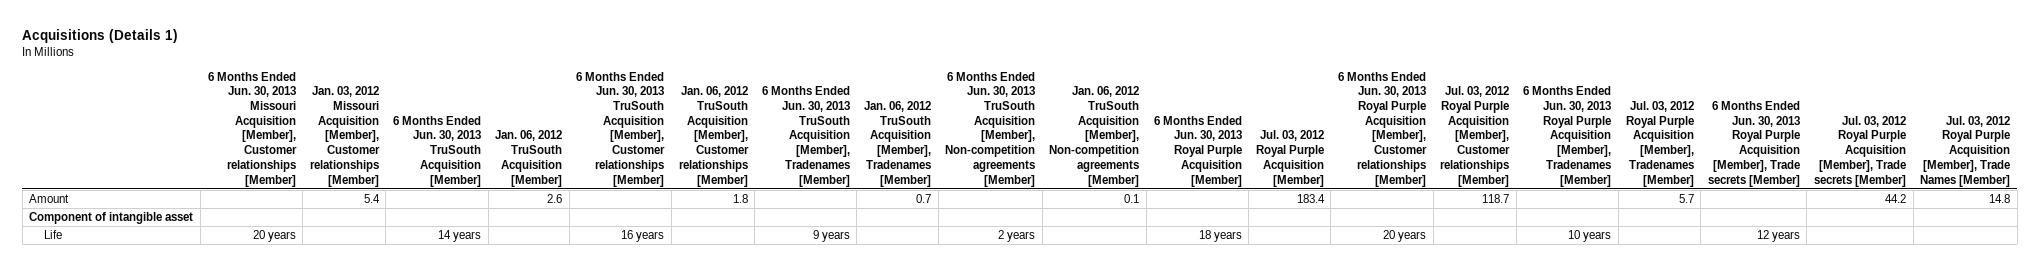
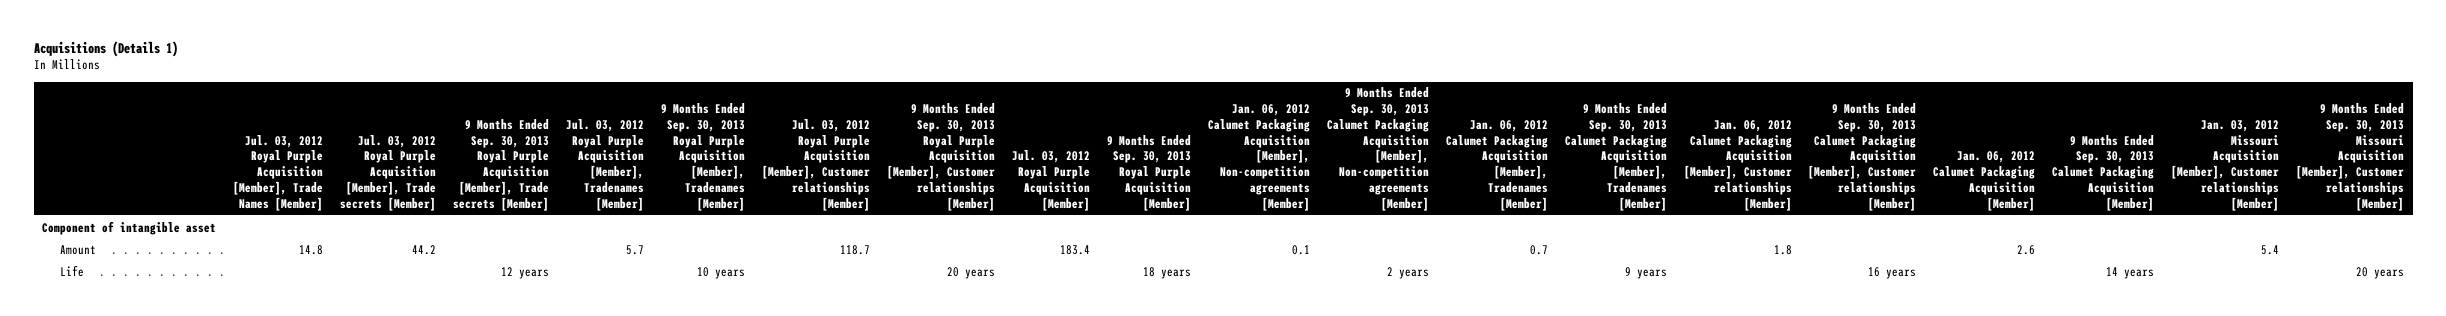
- | 6 Months Ended Jun. 30, 2013 Missouri Acquisition [Member], Customer relationships [Member] | Jan. 03, 2012 Missouri Acquisition [Member], Customer relationships [Member] | 6 Months Ended Jun. 30, 2013 TruSouth Acquisition [Member] | Jan. 06, 2012 TruSouth Acquisition [Member] | 6 Months Ended Jun. 30, 2013 TruSouth Acquisition [Member], Customer relationships [Member] | Jan. 06, 2012 TruSouth Acquisition [Member], Customer relationships [Member] | 6 Months Ended Jun. 30, 2013 TruSouth Acquisition [Member], Tradenames [Member] | Jan. 06, 2012 TruSouth Acquisition [Member], Tradenames [Member] | 6 Months Ended Jun. 30, 2013 TruSouth Acquisition [Member], Non-competition agreements [Member] | Jan. 06, 2012 TruSouth Acquisition [Member], Non-competition agreements [Member] | 6 Months Ended Jun. 30, 2013 Royal Purple Acquisition [Member] | Jul. 03, 2012 Royal Purple Acquisition [Member] | 6 Months Ended Jun. 30, 2013 Royal Purple Acquisition [Member], Customer relationships [Member] | Jul. 03, 2012 Royal Purple Acquisition [Member], Customer relationships [Member] | 6 Months Ended Jun. 30, 2013 Royal Purple Acquisition [Member], Tradenames [Member] | Jul. 03, 2012 Royal Purple Acquisition [Member], Tradenames [Member] | 6 Months Ended Jun. 30, 2013 Royal Purple Acquisition [Member], Trade secrets [Member] | Jul. 03, 2012 Royal Purple Acquisition [Member], Trade secrets [Member] | Jul. 03, 2012 Royal Purple Acquisition [Member], Trade Names [Member]
+ | Jul. 03, 2012 Royal Purple Acquisition [Member], Trade Names [Member] | Jul. 03, 2012 Royal Purple Acquisition [Member], Trade secrets [Member] | 9 Months Ended Sep. 30, 2013 Royal Purple Acquisition [Member], Trade secrets [Member] | Jul. 03, 2012 Royal Purple Acquisition [Member], Tradenames [Member] | 9 Months Ended Sep. 30, 2013 Royal Purple Acquisition [Member], Tradenames [Member] | Jul. 03, 2012 Royal Purple Acquisition [Member], Customer relationships [Member] | 9 Months Ended Sep. 30, 2013 Royal Purple Acquisition [Member], Customer relationships [Member] | Jul. 03, 2012 Royal Purple Acquisition [Member] | 9 Months Ended Sep. 30, 2013 Royal Purple Acquisition [Member] | Jan. 06, 2012 Calumet Packaging Acquisition [Member], Non-competition agreements [Member] | 9 Months Ended Sep. 30, 2013 Calumet Packaging Acquisition [Member], Non-competition agreements [Member] | Jan. 06, 2012 Calumet Packaging Acquisition [Member], Tradenames [Member] | 9 Months Ended Sep. 30, 2013 Calumet Packaging Acquisition [Member], Tradenames [Member] | Jan. 06, 2012 Calumet Packaging Acquisition [Member], Customer relationships [Member] | 9 Months Ended Sep. 30, 2013 Calumet Packaging Acquisition [Member], Customer relationships [Member] | Jan. 06, 2012 Calumet Packaging Acquisition [Member] | 9 Months Ended Sep. 30, 2013 Calumet Packaging Acquisition [Member] | Jan. 03, 2012 Missouri Acquisition [Member], Customer relationships [Member] | 9 Months Ended Sep. 30, 2013 Missouri Acquisition [Member], Customer relationships [Member]
moved down: Amount | 14.8 | 44.2 | | 5.7 | | 118.7 | | 183.4 | | 0.1 | | 0.7 | | 1.8 | | 2.6 | | 5.4 |

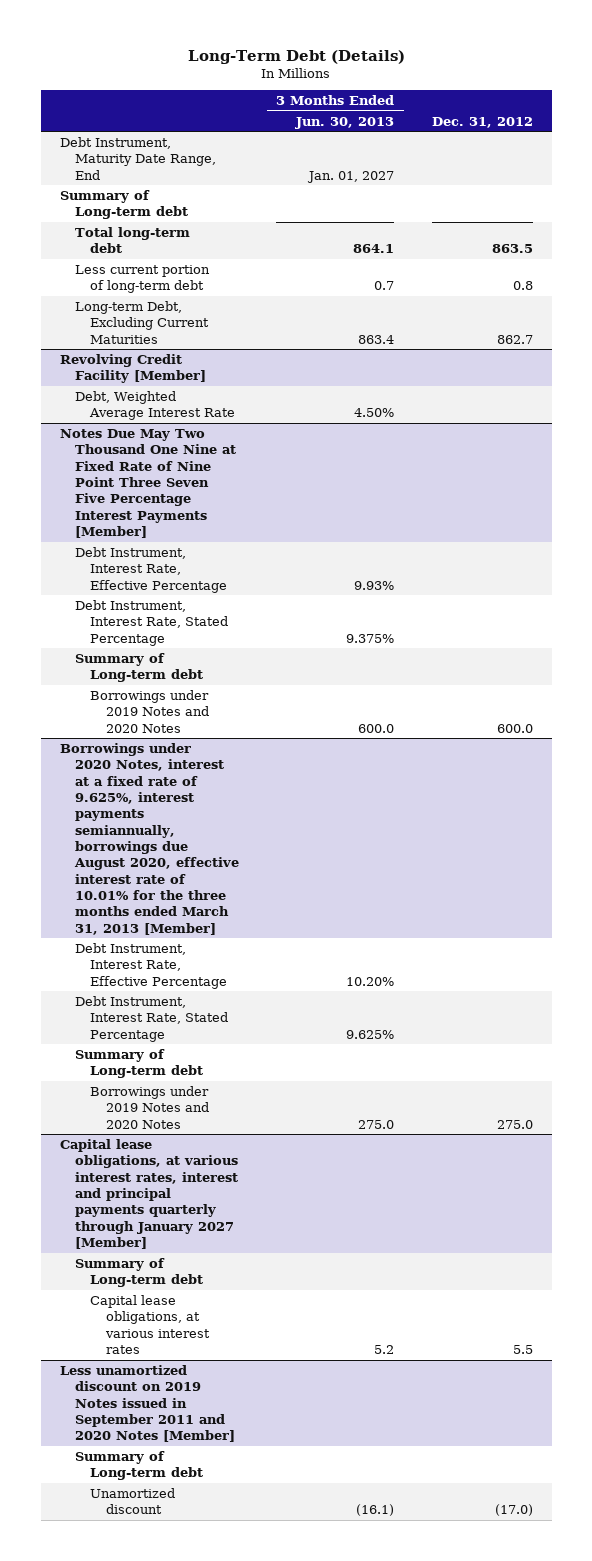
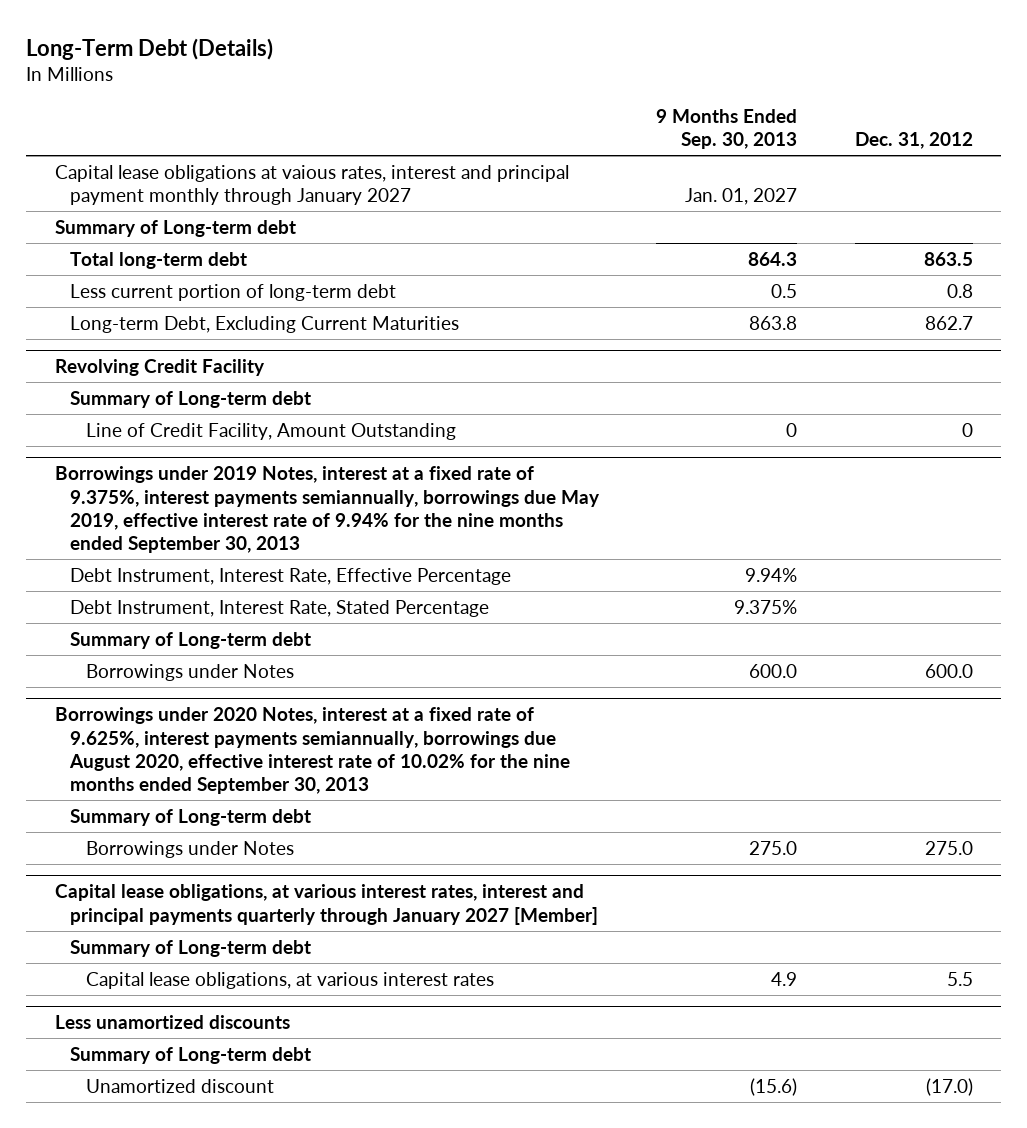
- | 3 Months Ended Jun. 30, 2013 | Dec. 31, 2012
+ | 9 Months Ended Sep. 30, 2013 | Dec. 31, 2012
- Debt Instrument, Maturity Date Range, End | Jan. 01, 2027 |
+ Capital lease obligations at vaious rates, interest and principal payment monthly through January 2027 | Jan. 01, 2027 |
- Revolving Credit Facility [Member]
- Debt, Weighted Average Interest Rate | 4.50% |
- Notes Due May Two Thousand One Nine at Fixed Rate of Nine Point Three Seven Five Percentage Interest Payments [Member]
- Debt Instrument, Interest Rate, Effective Percentage | 9.93% |
- Debt Instrument, Interest Rate, Stated Percentage | 9.375% |
- Summary of Long-term debt
- Borrowings under 2019 Notes and 2020 Notes | 600.0 | 600.0
- Borrowings under 2020 Notes, interest at a fixed rate of 9.625%, interest payments semiannually, borrowings due August 2020, effective interest rate of 10.01% for the three months ended March 31, 2013 [Member]
- Debt Instrument, Interest Rate, Effective Percentage | 10.20% |
- Debt Instrument, Interest Rate, Stated Percentage | 9.625% |
+ Revolving Credit Facility
+ Summary of Long-term debt
+ Line of Credit Facility, Amount Outstanding | 0 | 0
+ Borrowings under 2019 Notes, interest at a fixed rate of 9.375%, interest payments semiannually, borrowings due May 2019, effective interest rate of 9.94% for the nine months ended September 30, 2013
+ Debt Instrument, Interest Rate, Effective Percentage | 9.94% |
+ Debt Instrument, Interest Rate, Stated Percentage | 9.375% |
+ Summary of Long-term debt
+ Borrowings under Notes | 600.0 | 600.0
+ Borrowings under 2020 Notes, interest at a fixed rate of 9.625%, interest payments semiannually, borrowings due August 2020, effective interest rate of 10.02% for the nine months ended September 30, 2013
- Borrowings under 2019 Notes and 2020 Notes | 275.0 | 275.0
+ Borrowings under Notes | 275.0 | 275.0
- Less unamortized discount on 2019 Notes issued in September 2011 and 2020 Notes [Member]
+ Less unamortized discounts

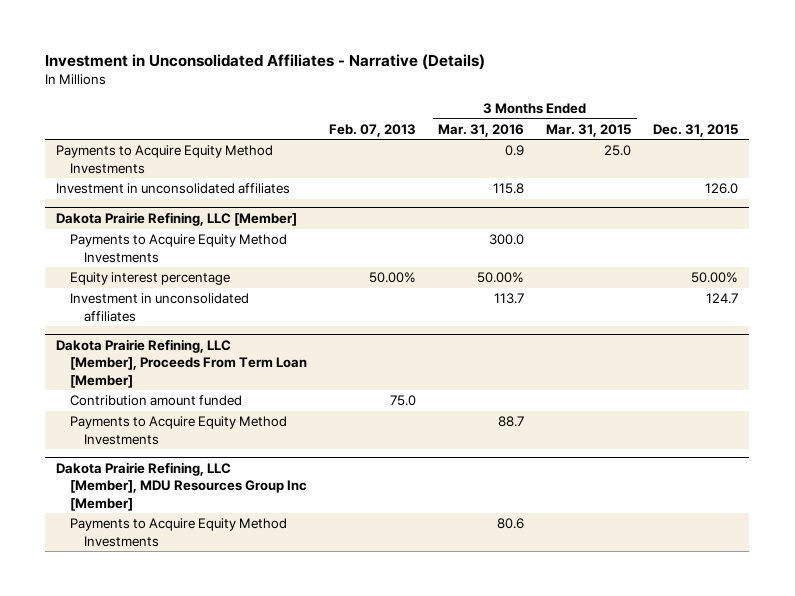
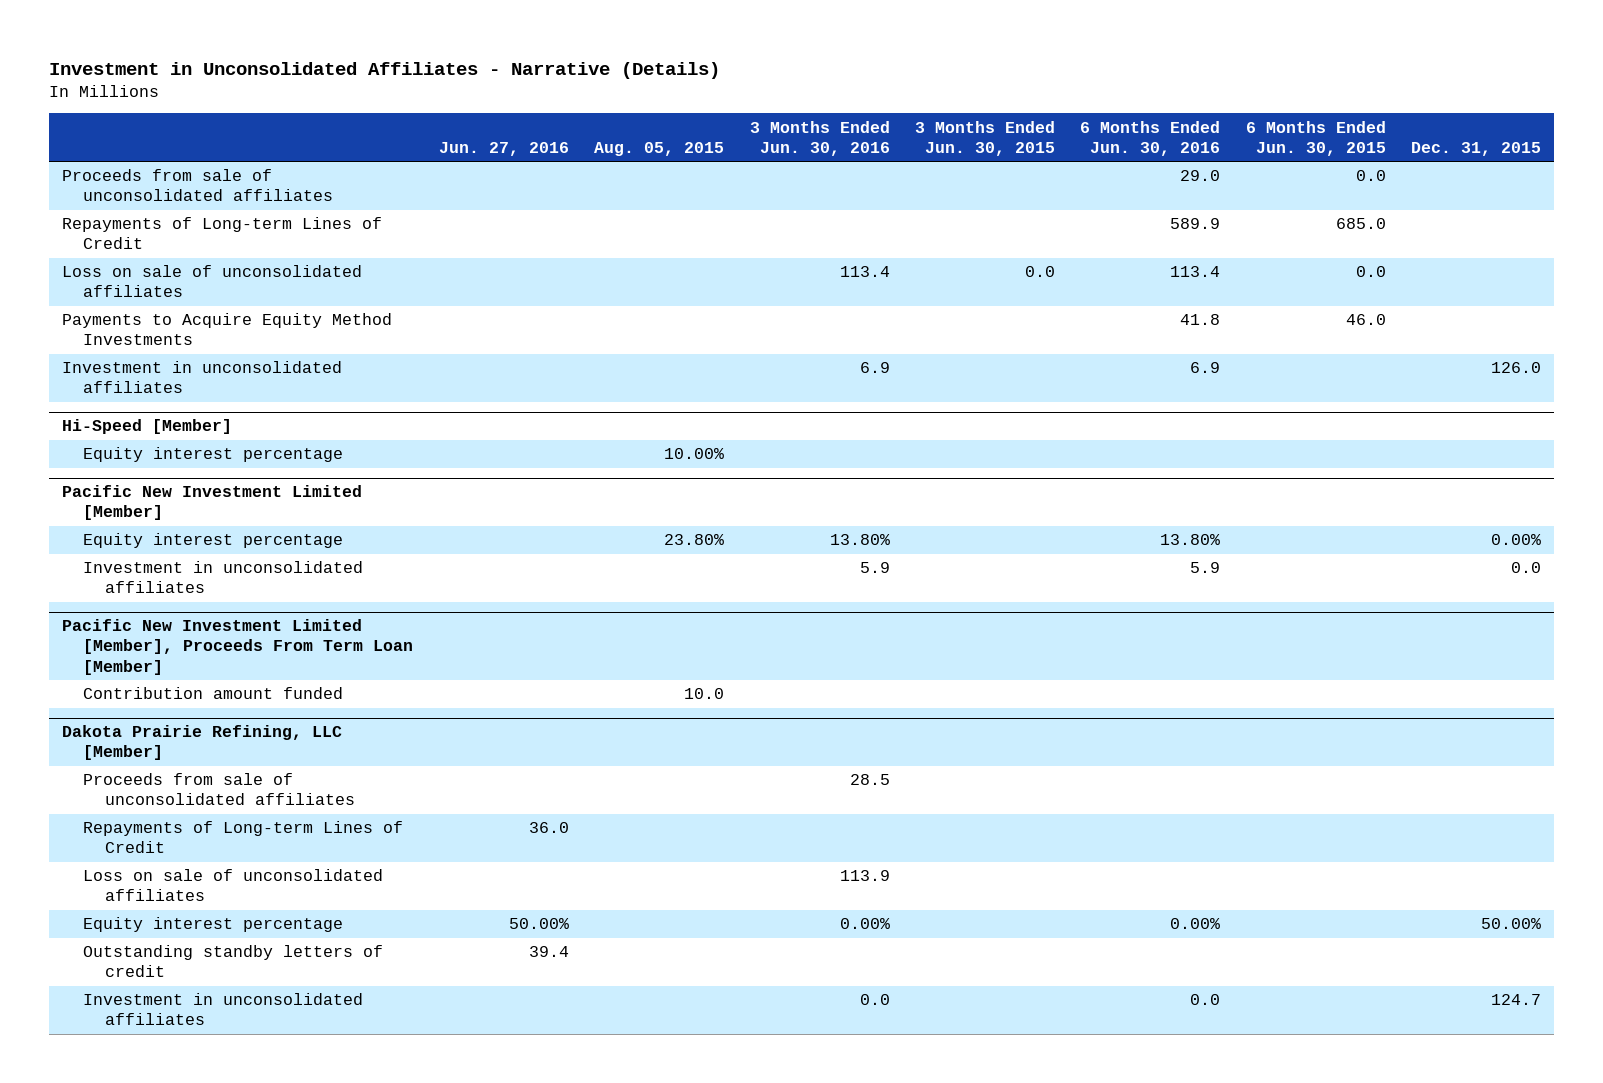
- | Feb. 07, 2013 | 3 Months Ended Mar. 31, 2016 | 3 Months Ended Mar. 31, 2015 | Dec. 31, 2015
+ | Jun. 27, 2016 | Aug. 05, 2015 | 3 Months Ended Jun. 30, 2016 | 3 Months Ended Jun. 30, 2015 | 6 Months Ended Jun. 30, 2016 | 6 Months Ended Jun. 30, 2015 | Dec. 31, 2015
+ Proceeds from sale of unconsolidated affiliates | | | | | 29.0 | 0.0 |
+ Repayments of Long-term Lines of Credit | | | | | 589.9 | 685.0 |
+ Loss on sale of unconsolidated affiliates | | | 113.4 | 0.0 | 113.4 | 0.0 |
+ Hi-Speed [Member]
+ Equity interest percentage | | 10.00% | | | | |
+ Pacific New Investment Limited [Member]
+ Equity interest percentage | | 23.80% | 13.80% | | 13.80% | | 0.00%
+ Investment in unconsolidated affiliates | | | 5.9 | | 5.9 | | 0.0
+ Pacific New Investment Limited [Member], Proceeds From Term Loan [Member]
+ Contribution amount funded | | 10.0 | | | | |
@ Dakota Prairie Refining, LLC [Member]
- Payments to Acquire Equity Method Investments | | 300.0 | |
+ Proceeds from sale of unconsolidated affiliates | | | 28.5 | | | |
+ Repayments of Long-term Lines of Credit | 36.0 | | | | | |
+ Loss on sale of unconsolidated affiliates | | | 113.9 | | | |
+ Outstanding standby letters of credit | 39.4 | | | | | |
- Dakota Prairie Refining, LLC [Member], Proceeds From Term Loan [Member]
- Contribution amount funded | 75.0 | | |
- Payments to Acquire Equity Method Investments | | 88.7 | |
- Dakota Prairie Refining, LLC [Member], MDU Resources Group Inc [Member]
- Payments to Acquire Equity Method Investments | | 80.6 | |

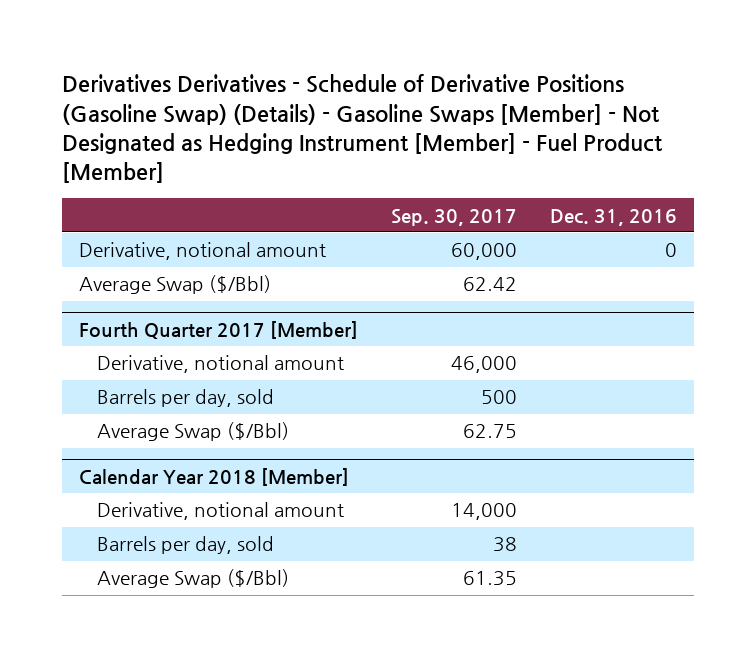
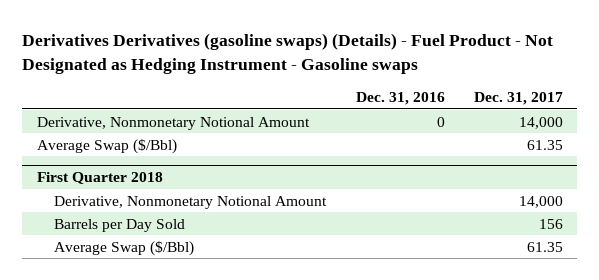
- Derivatives Derivatives - Schedule of Derivative Positions (Gasoline Swap) (Details) - Gasoline Swaps [Member] - Not Designated as Hedging Instrument [Member] - Fuel Product [Member]
+ Derivatives Derivatives (gasoline swaps) (Details) - Fuel Product - Not Designated as Hedging Instrument - Gasoline swaps
- | Sep. 30, 2017 | Dec. 31, 2016
+ | Dec. 31, 2016 | Dec. 31, 2017
- Derivative, notional amount | 60,000 | 0
+ Derivative, Nonmonetary Notional Amount | 0 | 14,000
- Fourth Quarter 2017 [Member]
- Derivative, notional amount | 46,000 |
- Barrels per day, sold | 500 |
- Average Swap ($/Bbl) | 62.75 |
- Calendar Year 2018 [Member]
- Derivative, notional amount | 14,000 |
- Barrels per day, sold | 38 |
- Average Swap ($/Bbl) | 61.35 |
+ First Quarter 2018
+ Derivative, Nonmonetary Notional Amount | | 14,000
+ Barrels per Day Sold | | 156
+ Average Swap ($/Bbl) | | 61.35

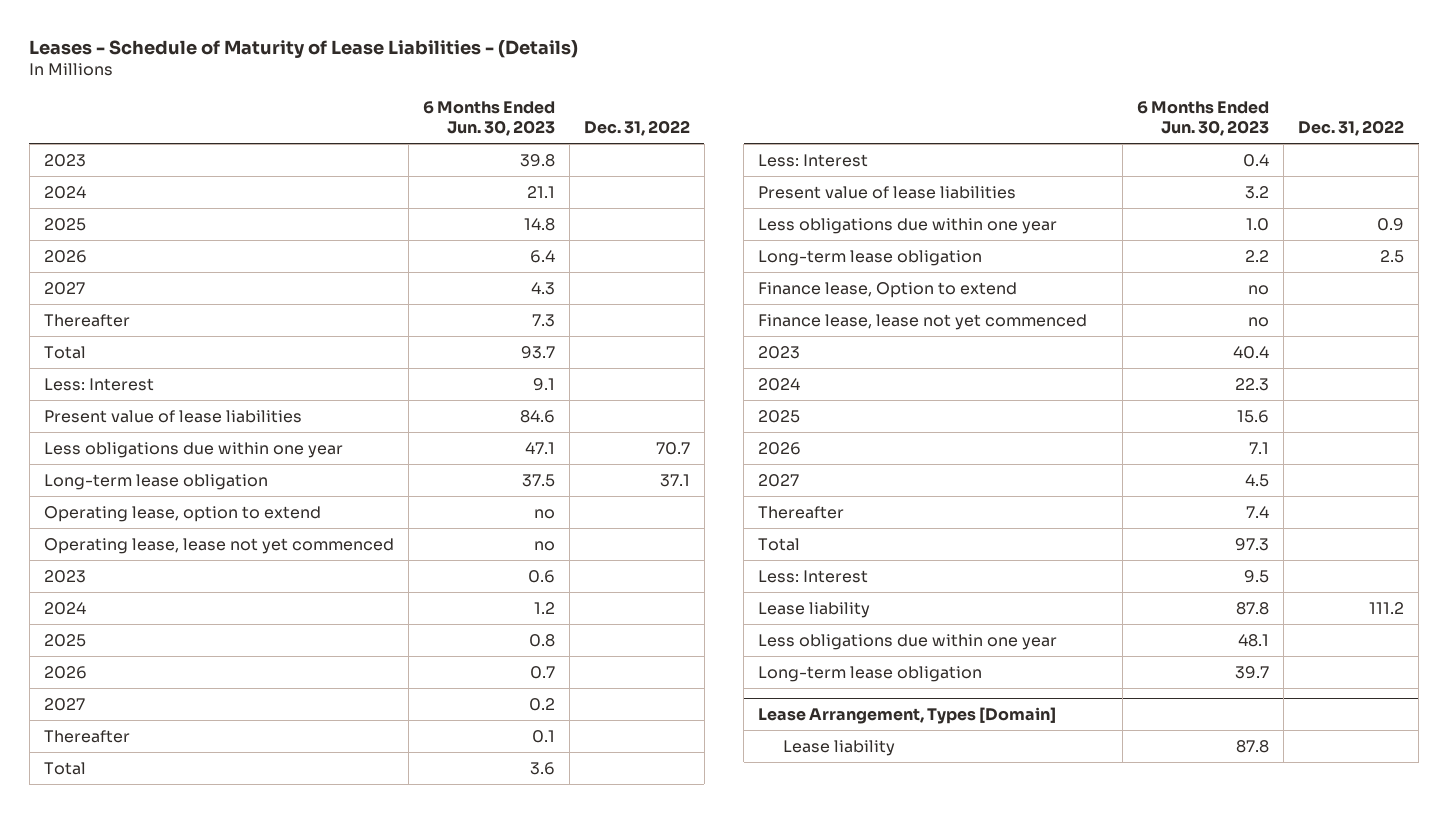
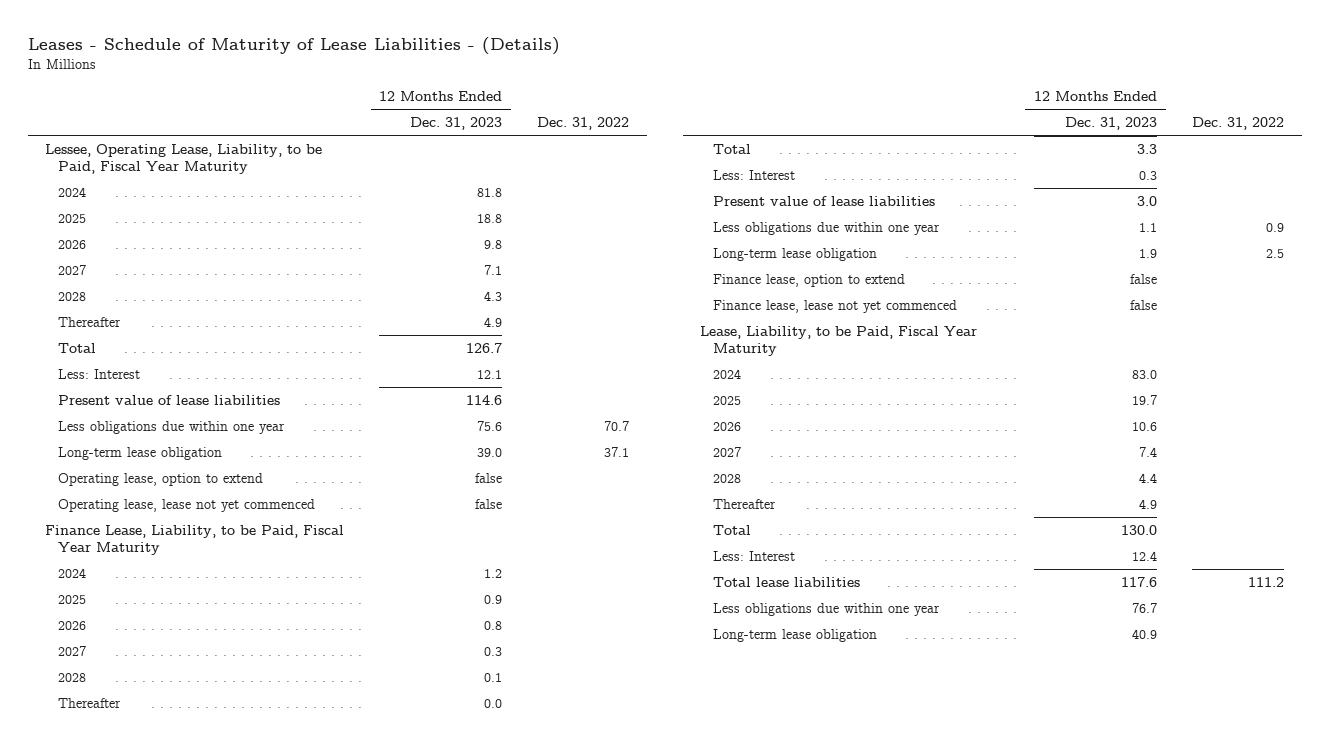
- | 6 Months Ended Jun. 30, 2023 | Dec. 31, 2022
+ | 12 Months Ended Dec. 31, 2023 | Dec. 31, 2022
- 2023 | 39.8 |
+ Lessee, Operating Lease, Liability, to be Paid, Fiscal Year Maturity
+ 2028 | 4.3 |
- 2023 | 0.6 |
+ Finance Lease, Liability, to be Paid, Fiscal Year Maturity
+ 2028 | 0.1 |
- Finance lease, Option to extend | no |
+ Finance lease, option to extend | false |
- 2023 | 40.4 |
+ Lease, Liability, to be Paid, Fiscal Year Maturity
+ 2028 | 4.4 |
- Lease liability | 87.8 | 111.2
+ Total lease liabilities | 117.6 | 111.2
- Lease Arrangement, Types [Domain]
- Lease liability | 87.8 |

